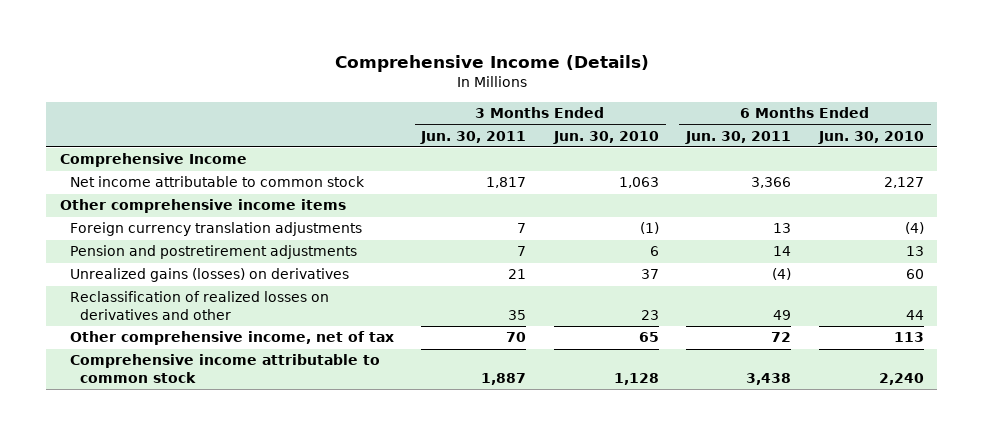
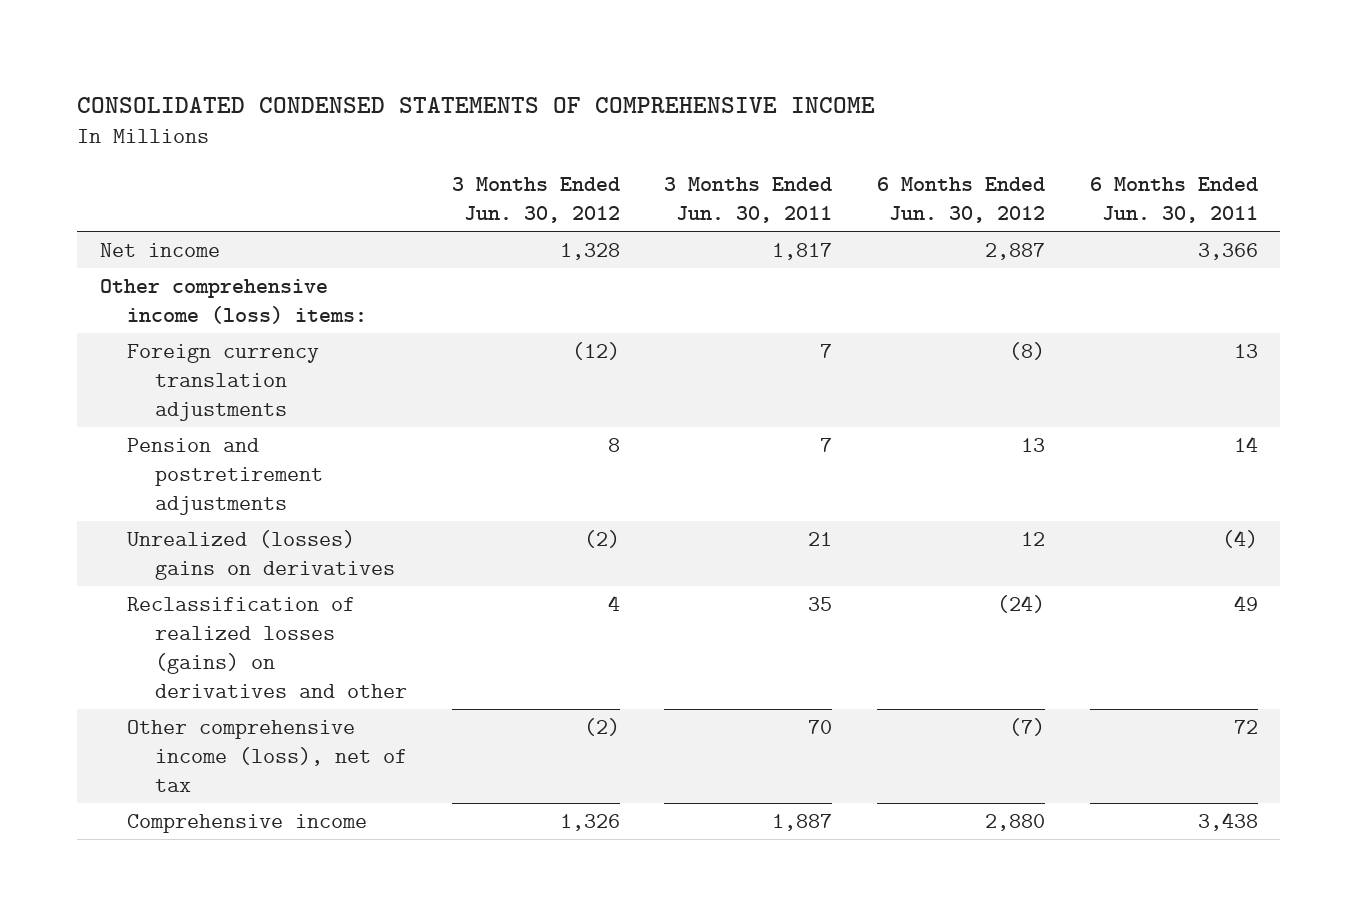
- Comprehensive Income (Details)
+ CONSOLIDATED CONDENSED STATEMENTS OF COMPREHENSIVE INCOME
- | 3 Months Ended Jun. 30, 2011 | 3 Months Ended Jun. 30, 2010 | 6 Months Ended Jun. 30, 2011 | 6 Months Ended Jun. 30, 2010
+ | 3 Months Ended Jun. 30, 2012 | 3 Months Ended Jun. 30, 2011 | 6 Months Ended Jun. 30, 2012 | 6 Months Ended Jun. 30, 2011
- Comprehensive Income
- Net income attributable to common stock | 1,817 | 1,063 | 3,366 | 2,127
- Other comprehensive income items
+ Net income | 1,328 | 1,817 | 2,887 | 3,366
+ Other comprehensive income (loss) items:
- Unrealized gains (losses) on derivatives | 21 | 37 | (4) | 60
- Reclassification of realized losses on derivatives and other | 35 | 23 | 49 | 44
- Other comprehensive income, net of tax | 70 | 65 | 72 | 113
- Comprehensive income attributable to common stock | 1,887 | 1,128 | 3,438 | 2,240
+ Unrealized (losses) gains on derivatives | (2) | 21 | 12 | (4)
+ Reclassification of realized losses (gains) on derivatives and other | 4 | 35 | (24) | 49
+ Other comprehensive income (loss), net of tax | (2) | 70 | (7) | 72
+ Comprehensive income | 1,326 | 1,887 | 2,880 | 3,438

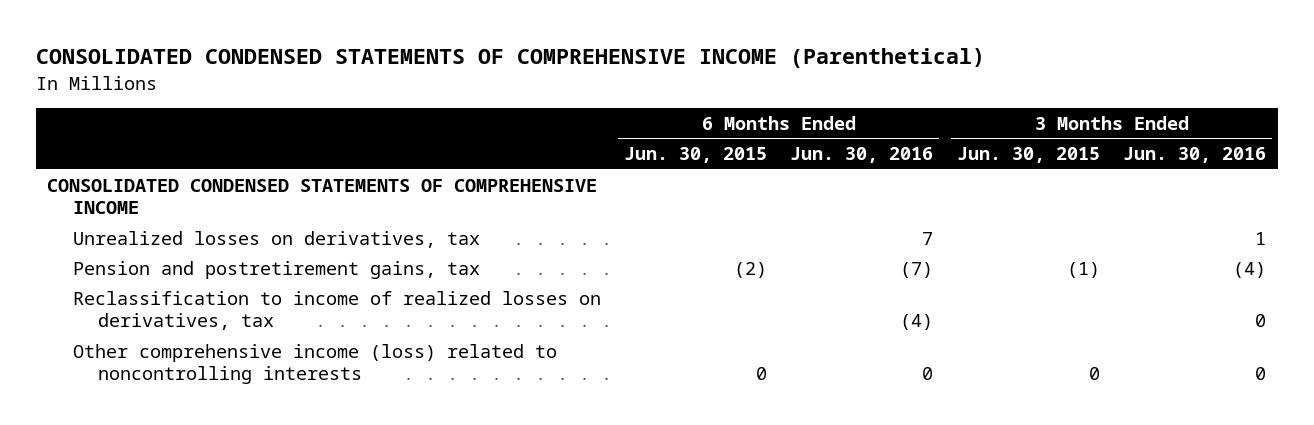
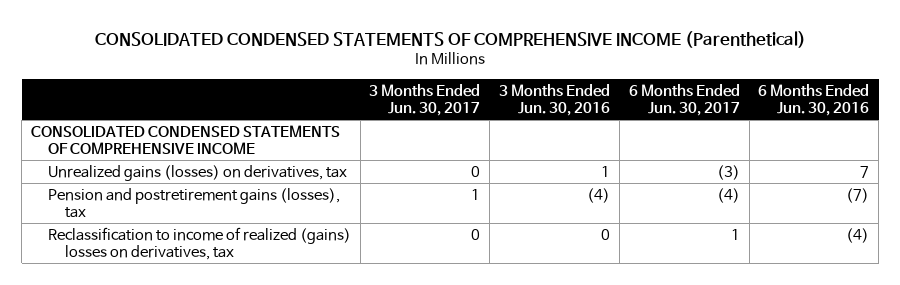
- | 6 Months Ended Jun. 30, 2015 | 6 Months Ended Jun. 30, 2016 | 3 Months Ended Jun. 30, 2015 | 3 Months Ended Jun. 30, 2016
+ | 3 Months Ended Jun. 30, 2017 | 3 Months Ended Jun. 30, 2016 | 6 Months Ended Jun. 30, 2017 | 6 Months Ended Jun. 30, 2016
- Unrealized losses on derivatives, tax | | 7 | | 1
- Pension and postretirement gains, tax | (2) | (7) | (1) | (4)
- Reclassification to income of realized losses on derivatives, tax | | (4) | | 0
- Other comprehensive income (loss) related to noncontrolling interests | 0 | 0 | 0 | 0
+ Unrealized gains (losses) on derivatives, tax | 0 | 1 | (3) | 7
+ Pension and postretirement gains (losses), tax | 1 | (4) | (4) | (7)
+ Reclassification to income of realized (gains) losses on derivatives, tax | 0 | 0 | 1 | (4)

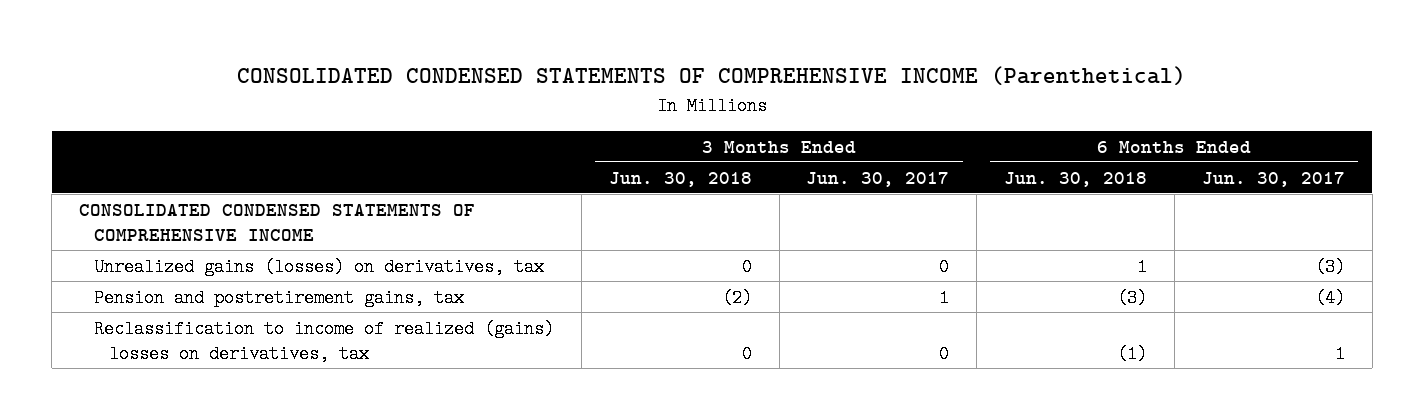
- | 3 Months Ended Jun. 30, 2017 | 3 Months Ended Jun. 30, 2016 | 6 Months Ended Jun. 30, 2017 | 6 Months Ended Jun. 30, 2016
+ | 3 Months Ended Jun. 30, 2018 | 3 Months Ended Jun. 30, 2017 | 6 Months Ended Jun. 30, 2018 | 6 Months Ended Jun. 30, 2017
- Pension and postretirement gains (losses), tax | 1 | (4) | (4) | (7)
+ Pension and postretirement gains, tax | (2) | 1 | (3) | (4)

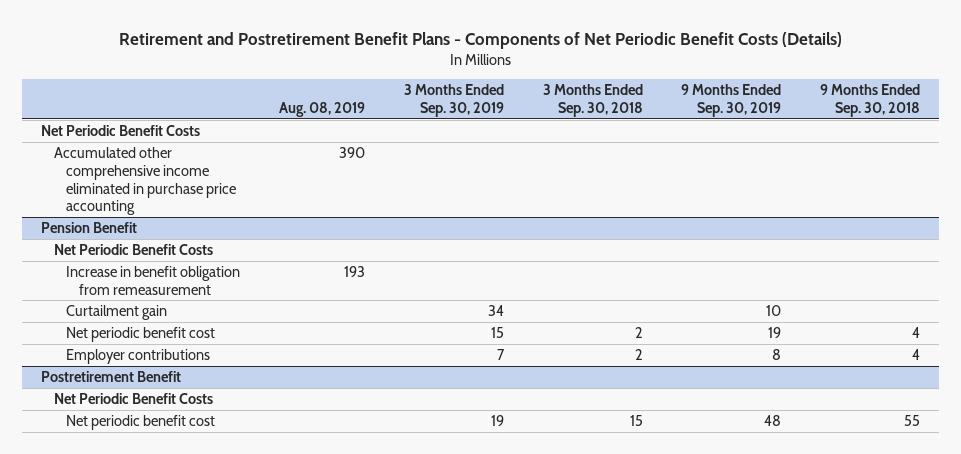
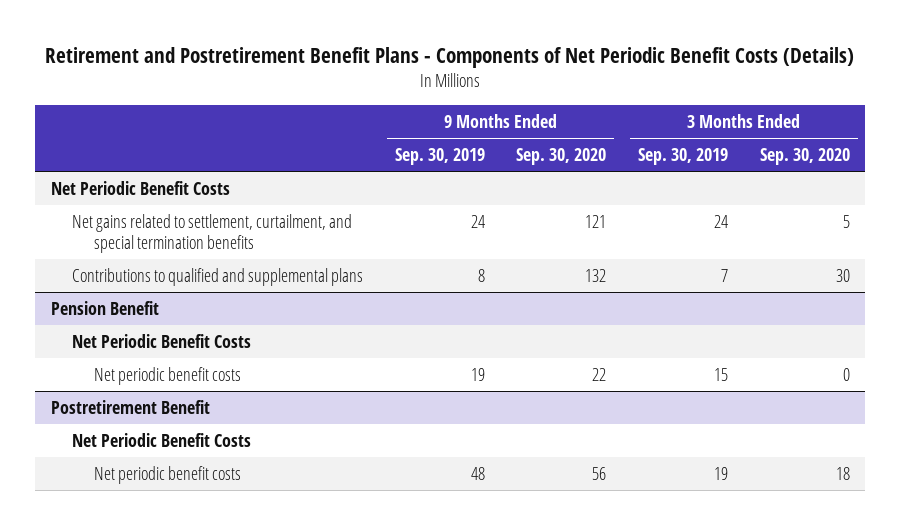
- | Aug. 08, 2019 | 3 Months Ended Sep. 30, 2019 | 3 Months Ended Sep. 30, 2018 | 9 Months Ended Sep. 30, 2019 | 9 Months Ended Sep. 30, 2018
+ | 9 Months Ended Sep. 30, 2019 | 9 Months Ended Sep. 30, 2020 | 3 Months Ended Sep. 30, 2019 | 3 Months Ended Sep. 30, 2020
- Accumulated other comprehensive income eliminated in purchase price accounting | 390 | | | |
+ Net gains related to settlement, curtailment, and special termination benefits | 24 | 121 | 24 | 5
+ Contributions to qualified and supplemental plans | 8 | 132 | 7 | 30
@ Pension Benefit
- Increase in benefit obligation from remeasurement | 193 | | | |
- Curtailment gain | | 34 | | 10 |
- Net periodic benefit cost | | 15 | 2 | 19 | 4
- Employer contributions | | 7 | 2 | 8 | 4
+ Net periodic benefit costs | 19 | 22 | 15 | 0
@ Postretirement Benefit
- Net periodic benefit cost | | 19 | 15 | 48 | 55
+ Net periodic benefit costs | 48 | 56 | 19 | 18

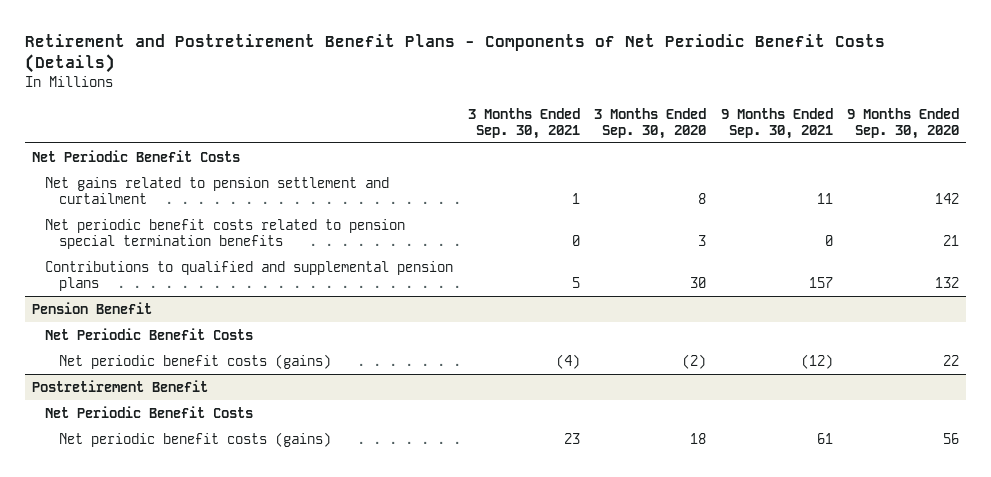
- | 9 Months Ended Sep. 30, 2019 | 9 Months Ended Sep. 30, 2020 | 3 Months Ended Sep. 30, 2019 | 3 Months Ended Sep. 30, 2020
+ | 3 Months Ended Sep. 30, 2021 | 3 Months Ended Sep. 30, 2020 | 9 Months Ended Sep. 30, 2021 | 9 Months Ended Sep. 30, 2020
- Net gains related to settlement, curtailment, and special termination benefits | 24 | 121 | 24 | 5
- Contributions to qualified and supplemental plans | 8 | 132 | 7 | 30
+ Net gains related to pension settlement and curtailment | 1 | 8 | 11 | 142
+ Net periodic benefit costs related to pension special termination benefits | 0 | 3 | 0 | 21
+ Contributions to qualified and supplemental pension plans | 5 | 30 | 157 | 132
@ Pension Benefit
- Net periodic benefit costs | 19 | 22 | 15 | 0
+ Net periodic benefit costs (gains) | (4) | (2) | (12) | 22
@ Postretirement Benefit
- Net periodic benefit costs | 48 | 56 | 19 | 18
+ Net periodic benefit costs (gains) | 23 | 18 | 61 | 56

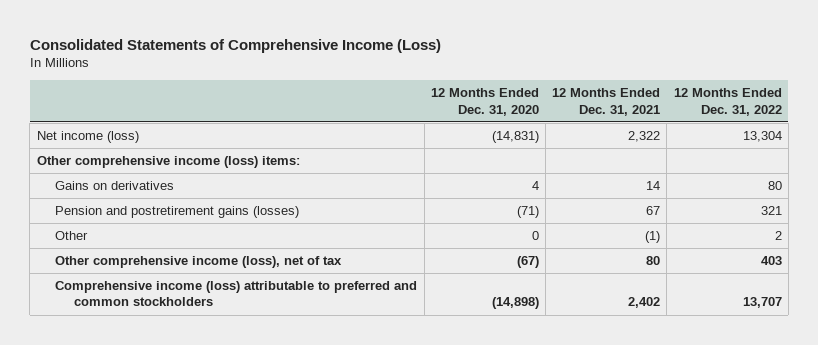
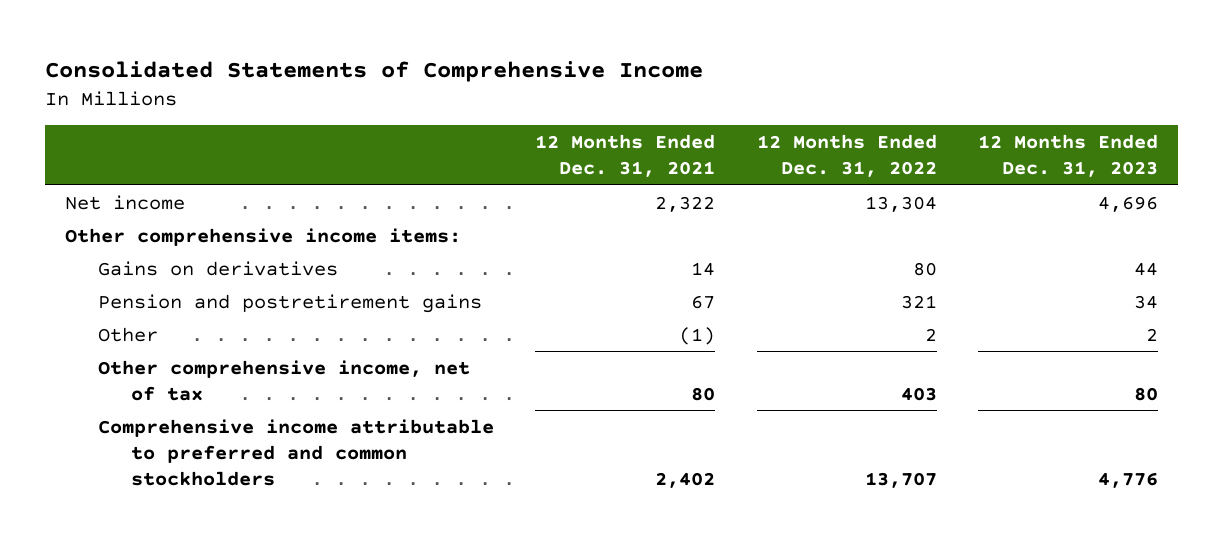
- Consolidated Statements of Comprehensive Income (Loss)
+ Consolidated Statements of Comprehensive Income
- | 12 Months Ended Dec. 31, 2020 | 12 Months Ended Dec. 31, 2021 | 12 Months Ended Dec. 31, 2022
+ | 12 Months Ended Dec. 31, 2021 | 12 Months Ended Dec. 31, 2022 | 12 Months Ended Dec. 31, 2023
- Net income (loss) | (14,831) | 2,322 | 13,304
- Other comprehensive income (loss) items:
+ Net income | 2,322 | 13,304 | 4,696
+ Other comprehensive income items:
- Pension and postretirement gains (losses) | (71) | 67 | 321
+ Pension and postretirement gains | 67 | 321 | 34
- Other comprehensive income (loss), net of tax | (67) | 80 | 403
- Comprehensive income (loss) attributable to preferred and common stockholders | (14,898) | 2,402 | 13,707
+ Other comprehensive income, net of tax | 80 | 403 | 80
+ Comprehensive income attributable to preferred and common stockholders | 2,402 | 13,707 | 4,776

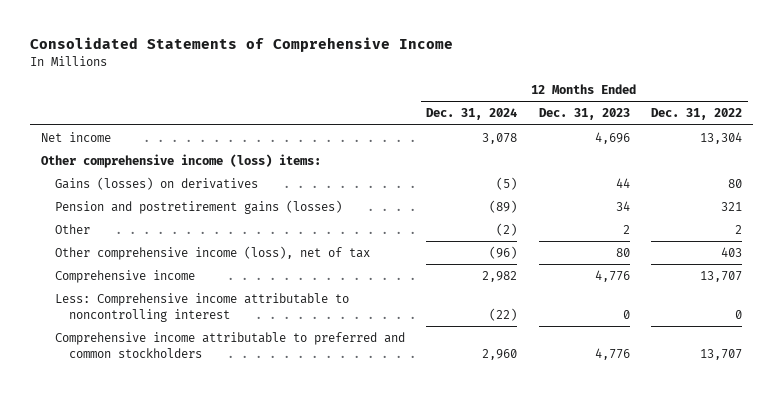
- | 12 Months Ended Dec. 31, 2021 | 12 Months Ended Dec. 31, 2022 | 12 Months Ended Dec. 31, 2023
+ | 12 Months Ended Dec. 31, 2024 | 12 Months Ended Dec. 31, 2023 | 12 Months Ended Dec. 31, 2022
- Other comprehensive income items:
- Gains on derivatives | 14 | 80 | 44
- Pension and postretirement gains | 67 | 321 | 34
+ Other comprehensive income (loss) items:
+ Gains (losses) on derivatives | (5) | 44 | 80
+ Pension and postretirement gains (losses) | (89) | 34 | 321
- Other comprehensive income, net of tax | 80 | 403 | 80
+ Other comprehensive income (loss), net of tax | (96) | 80 | 403
+ Comprehensive income | 2,982 | 4,776 | 13,707
+ Less: Comprehensive income attributable to noncontrolling interest | (22) | 0 | 0

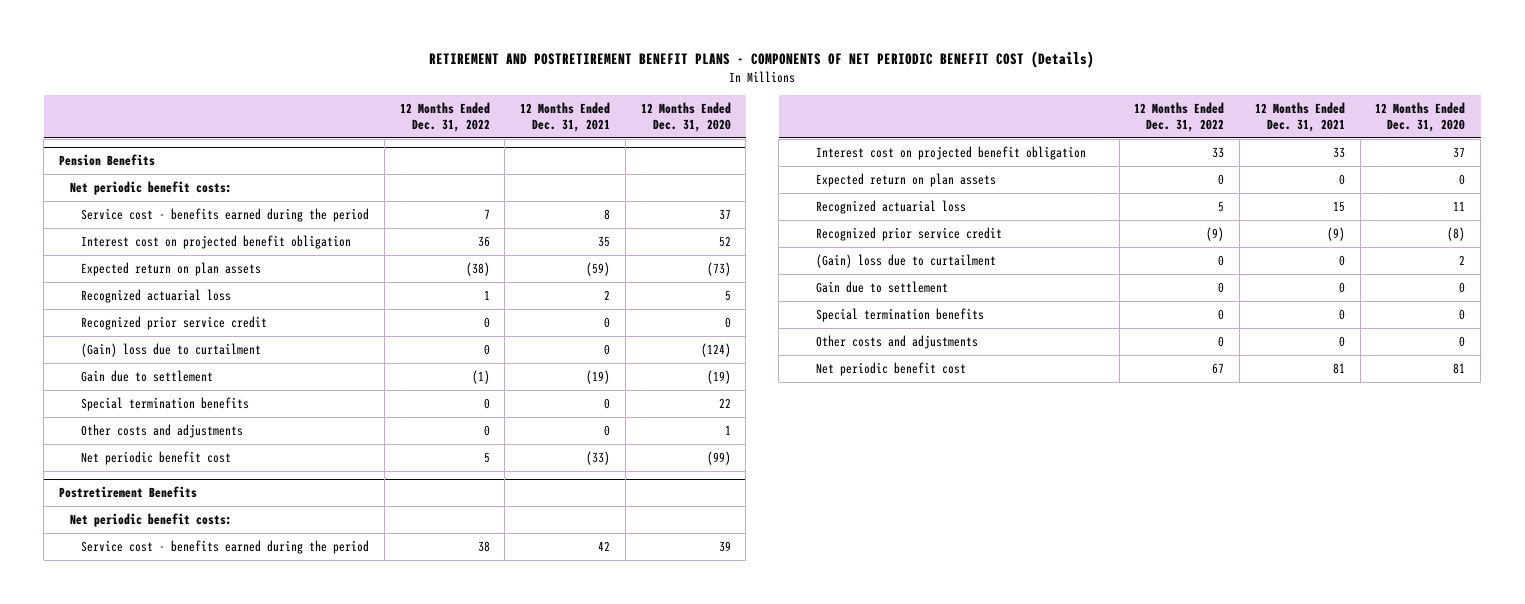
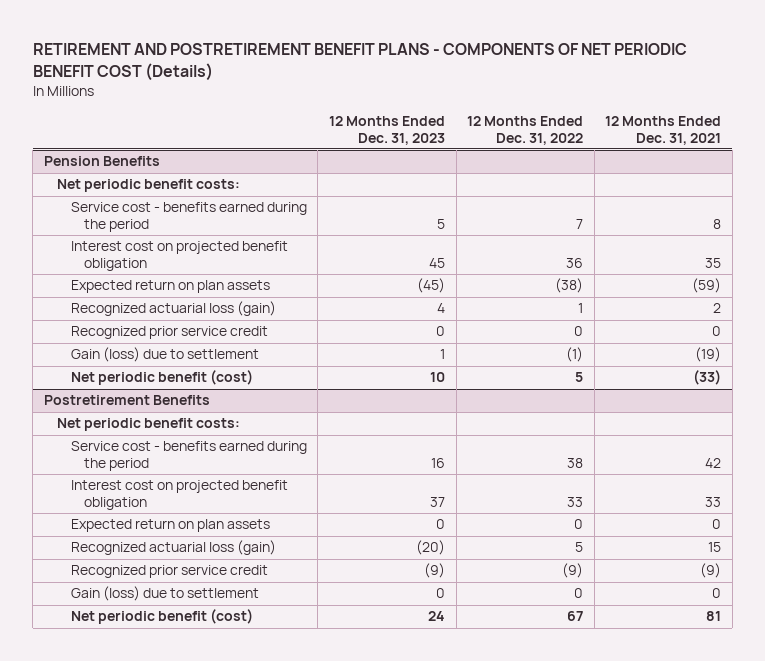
- | 12 Months Ended Dec. 31, 2022 | 12 Months Ended Dec. 31, 2021 | 12 Months Ended Dec. 31, 2020
+ | 12 Months Ended Dec. 31, 2023 | 12 Months Ended Dec. 31, 2022 | 12 Months Ended Dec. 31, 2021
@ Pension Benefits
- Recognized actuarial loss | 1 | 2 | 5
+ Recognized actuarial loss (gain) | 4 | 1 | 2
- (Gain) loss due to curtailment | 0 | 0 | (124)
- Gain due to settlement | (1) | (19) | (19)
- Special termination benefits | 0 | 0 | 22
- Other costs and adjustments | 0 | 0 | 1
- Net periodic benefit cost | 5 | (33) | (99)
+ Gain (loss) due to settlement | 1 | (1) | (19)
+ Net periodic benefit (cost) | 10 | 5 | (33)
@ Postretirement Benefits
- Recognized actuarial loss | 5 | 15 | 11
+ Recognized actuarial loss (gain) | (20) | 5 | 15
- (Gain) loss due to curtailment | 0 | 0 | 2
- Gain due to settlement | 0 | 0 | 0
- Special termination benefits | 0 | 0 | 0
- Other costs and adjustments | 0 | 0 | 0
- Net periodic benefit cost | 67 | 81 | 81
+ Gain (loss) due to settlement | 0 | 0 | 0
+ Net periodic benefit (cost) | 24 | 67 | 81

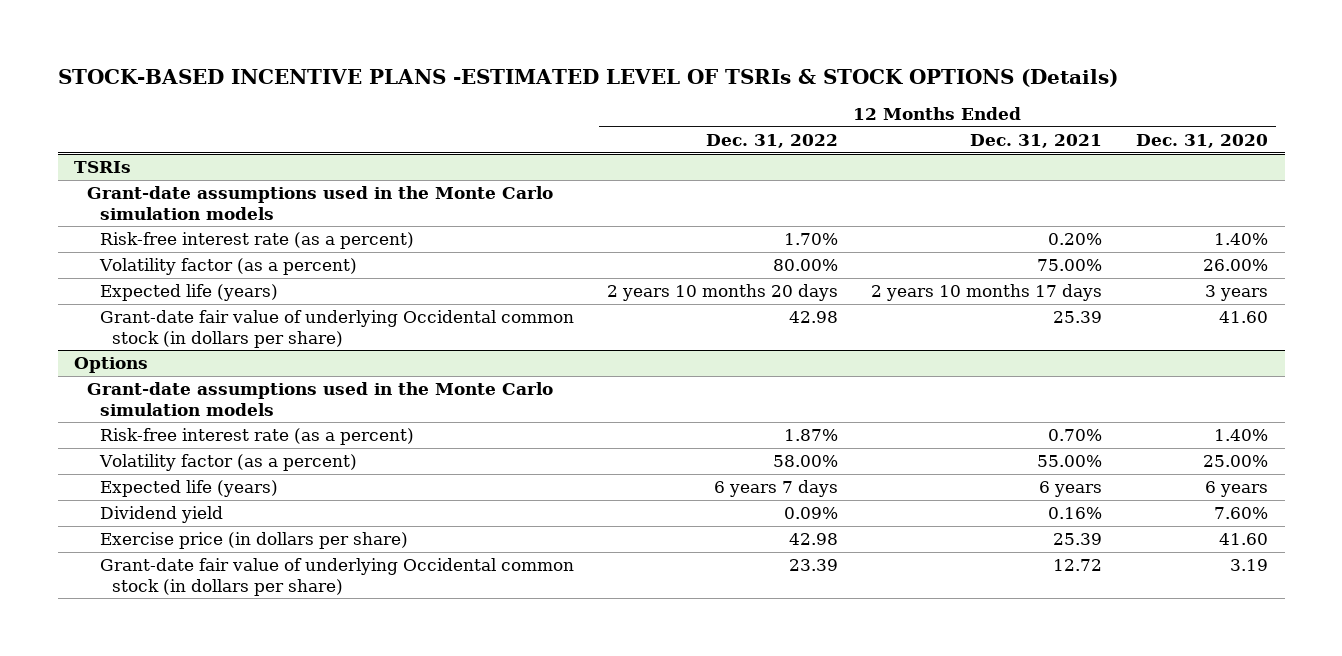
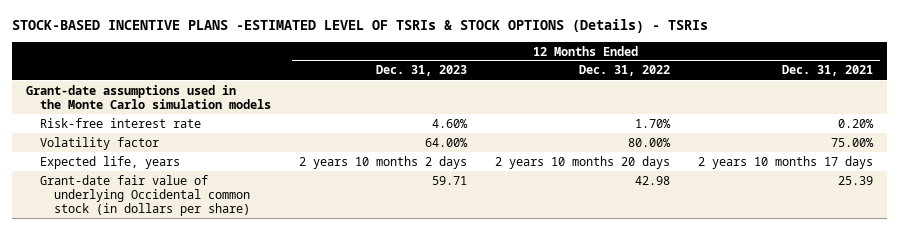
- STOCK-BASED INCENTIVE PLANS -ESTIMATED LEVEL OF TSRIs & STOCK OPTIONS (Details)
+ STOCK-BASED INCENTIVE PLANS -ESTIMATED LEVEL OF TSRIs & STOCK OPTIONS (Details) - TSRIs
- | 12 Months Ended Dec. 31, 2022 | 12 Months Ended Dec. 31, 2021 | 12 Months Ended Dec. 31, 2020
+ | 12 Months Ended Dec. 31, 2023 | 12 Months Ended Dec. 31, 2022 | 12 Months Ended Dec. 31, 2021
- TSRIs
- Risk-free interest rate (as a percent) | 1.70% | 0.20% | 1.40%
- Volatility factor (as a percent) | 80.00% | 75.00% | 26.00%
- Expected life (years) | 2 years 10 months 20 days | 2 years 10 months 17 days | 3 years
+ Risk-free interest rate | 4.60% | 1.70% | 0.20%
+ Volatility factor | 64.00% | 80.00% | 75.00%
+ Expected life, years | 2 years 10 months 2 days | 2 years 10 months 20 days | 2 years 10 months 17 days
- Options
- Grant-date assumptions used in the Monte Carlo simulation models
- Risk-free interest rate (as a percent) | 1.87% | 0.70% | 1.40%
- Volatility factor (as a percent) | 58.00% | 55.00% | 25.00%
- Expected life (years) | 6 years 7 days | 6 years | 6 years
- Dividend yield | 0.09% | 0.16% | 7.60%
- Exercise price (in dollars per share) | 42.98 | 25.39 | 41.60
- Grant-date fair value of underlying Occidental common stock (in dollars per share) | 23.39 | 12.72 | 3.19

